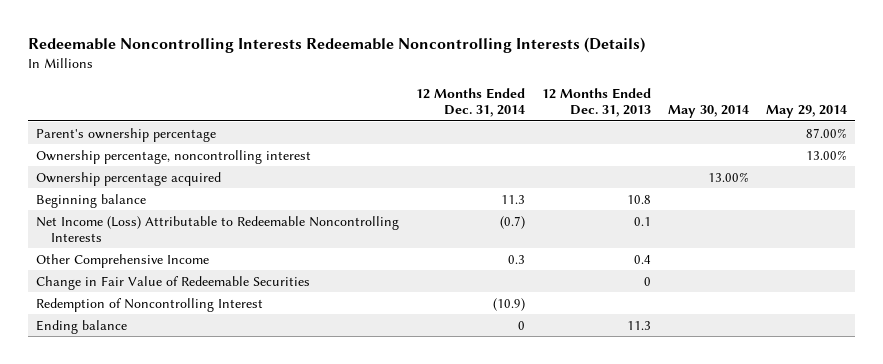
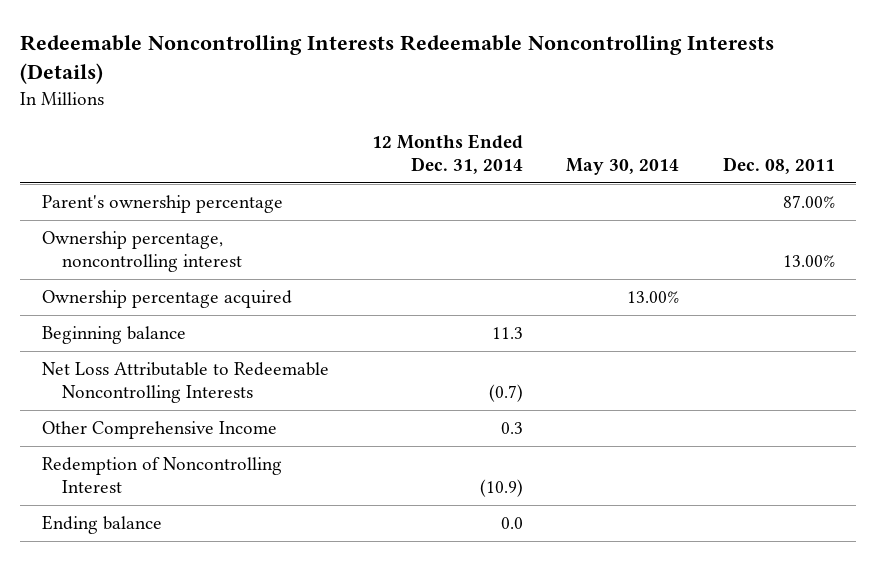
- | 12 Months Ended Dec. 31, 2014 | 12 Months Ended Dec. 31, 2013 | May 30, 2014 | May 29, 2014
+ | 12 Months Ended Dec. 31, 2014 | May 30, 2014 | Dec. 08, 2011
- Net Income (Loss) Attributable to Redeemable Noncontrolling Interests | (0.7) | 0.1 | |
+ Net Loss Attributable to Redeemable Noncontrolling Interests | (0.7) | |
- Change in Fair Value of Redeemable Securities | | 0 | |
- Ending balance | 0 | 11.3 | |
+ Ending balance | 0.0 | |

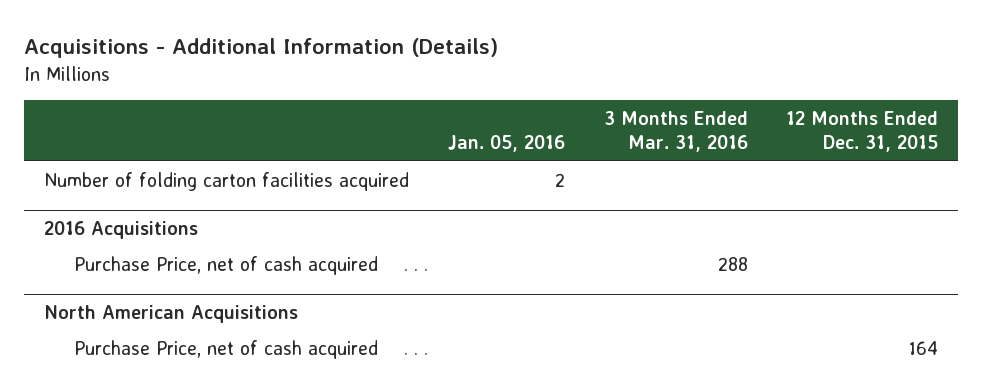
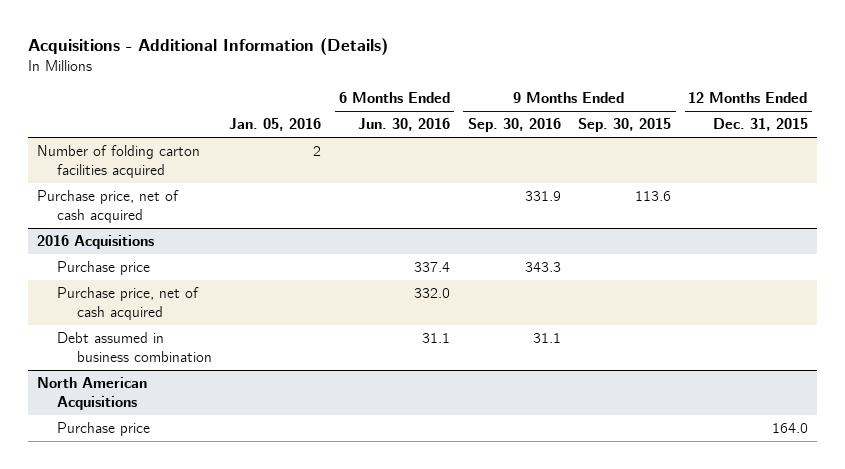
- | Jan. 05, 2016 | 3 Months Ended Mar. 31, 2016 | 12 Months Ended Dec. 31, 2015
+ | Jan. 05, 2016 | 6 Months Ended Jun. 30, 2016 | 9 Months Ended Sep. 30, 2016 | 9 Months Ended Sep. 30, 2015 | 12 Months Ended Dec. 31, 2015
+ Purchase price, net of cash acquired | | | 331.9 | 113.6 |
@ 2016 Acquisitions
- Purchase Price, net of cash acquired | | 288 |
+ Purchase price | | 337.4 | 343.3 | |
+ Purchase price, net of cash acquired | | 332.0 | | |
+ Debt assumed in business combination | | 31.1 | 31.1 | |
@ North American Acquisitions
- Purchase Price, net of cash acquired | | | 164
+ Purchase price | | | | | 164.0

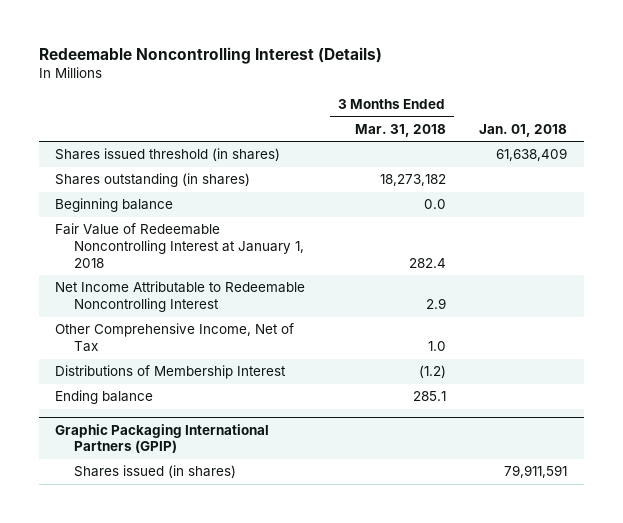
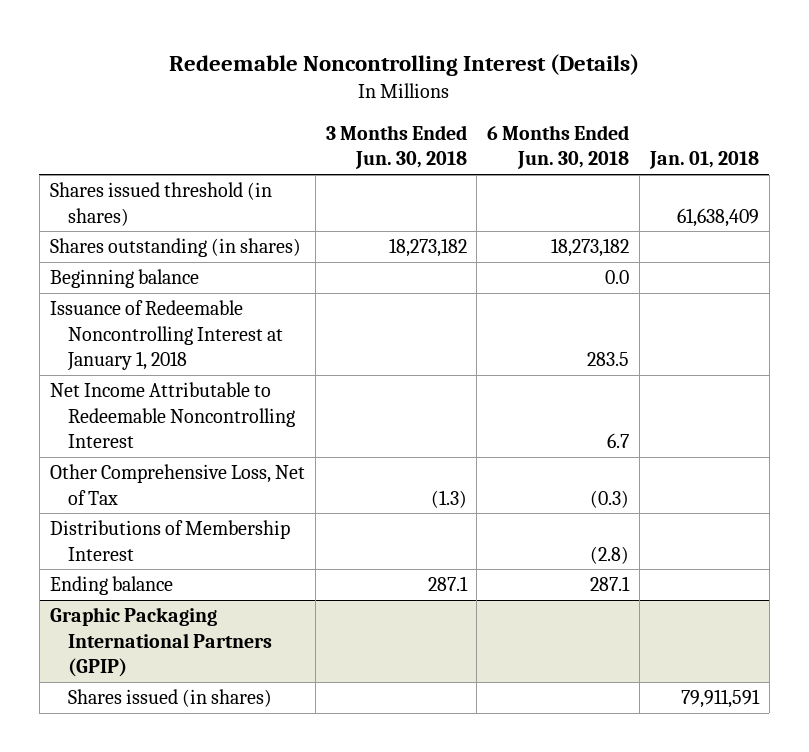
- | 3 Months Ended Mar. 31, 2018 | Jan. 01, 2018
+ | 3 Months Ended Jun. 30, 2018 | 6 Months Ended Jun. 30, 2018 | Jan. 01, 2018
- Fair Value of Redeemable Noncontrolling Interest at January 1, 2018 | 282.4 |
+ Issuance of Redeemable Noncontrolling Interest at January 1, 2018 | | 283.5 |
- Other Comprehensive Income, Net of Tax | 1.0 |
+ Other Comprehensive Loss, Net of Tax | (1.3) | (0.3) |

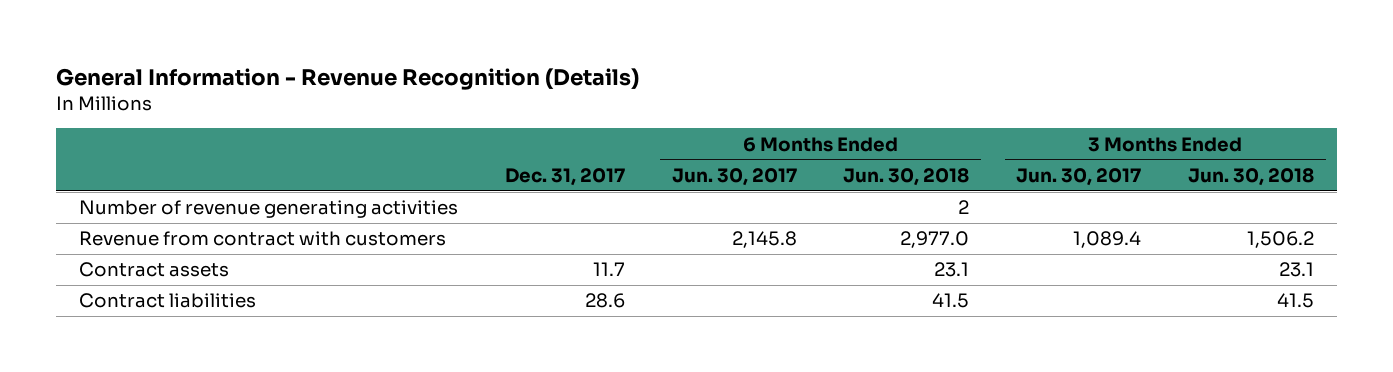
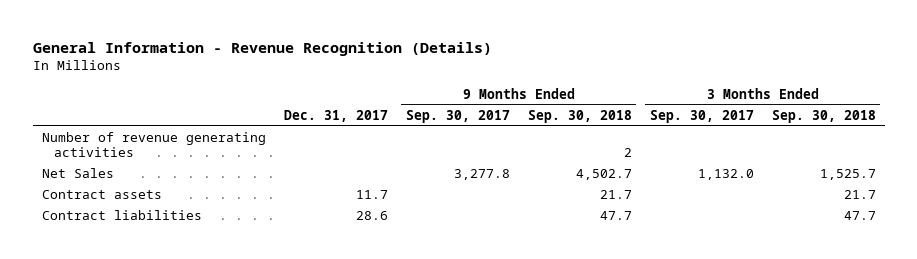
- | Dec. 31, 2017 | 6 Months Ended Jun. 30, 2017 | 6 Months Ended Jun. 30, 2018 | 3 Months Ended Jun. 30, 2017 | 3 Months Ended Jun. 30, 2018
+ | Dec. 31, 2017 | 9 Months Ended Sep. 30, 2017 | 9 Months Ended Sep. 30, 2018 | 3 Months Ended Sep. 30, 2017 | 3 Months Ended Sep. 30, 2018
- Revenue from contract with customers | | 2,145.8 | 2,977.0 | 1,089.4 | 1,506.2
+ Net Sales | | 3,277.8 | 4,502.7 | 1,132.0 | 1,525.7

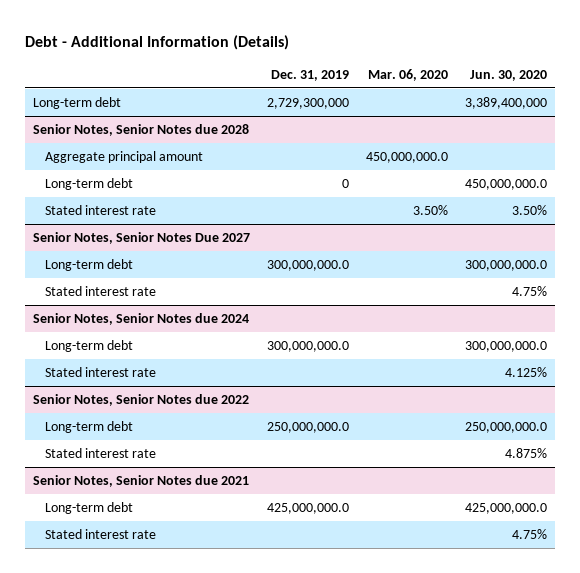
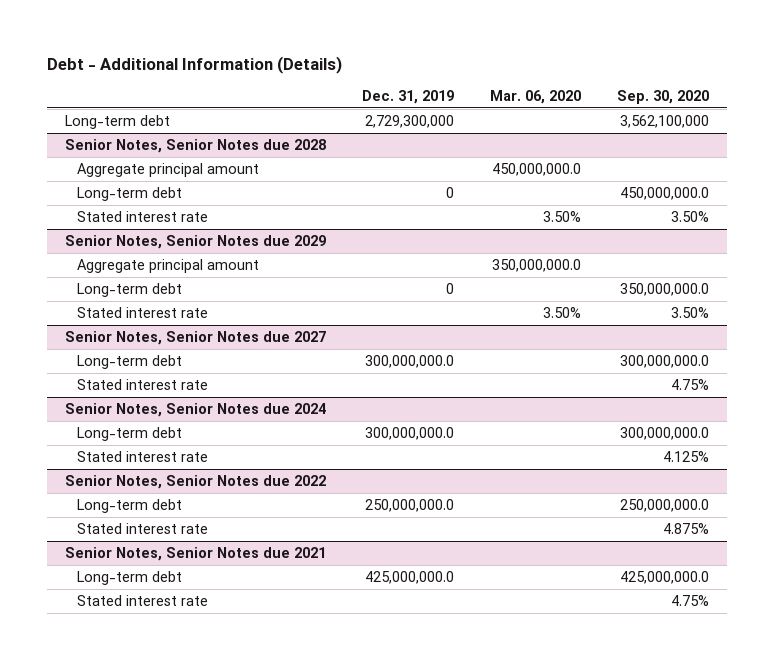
- | Dec. 31, 2019 | Mar. 06, 2020 | Jun. 30, 2020
+ | Dec. 31, 2019 | Mar. 06, 2020 | Sep. 30, 2020
- Senior Notes, Senior Notes Due 2027
+ Senior Notes, Senior Notes due 2029
+ Aggregate principal amount | | 350,000,000.0 |
+ Long-term debt | 0 | | 350,000,000.0
+ Stated interest rate | | 3.50% | 3.50%
+ Senior Notes, Senior Notes due 2027

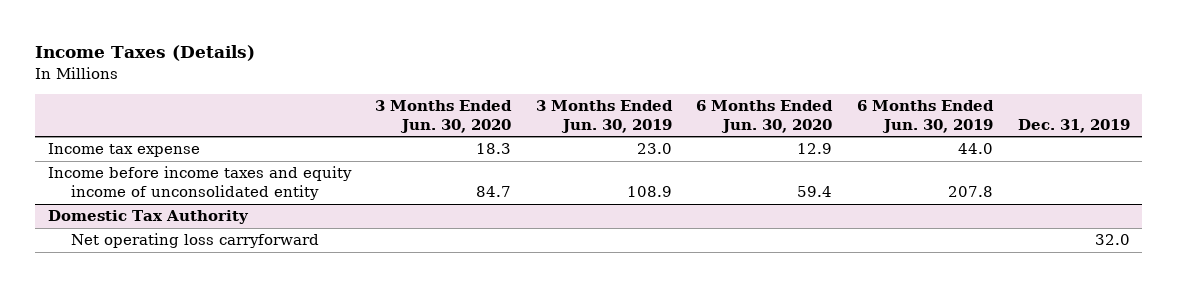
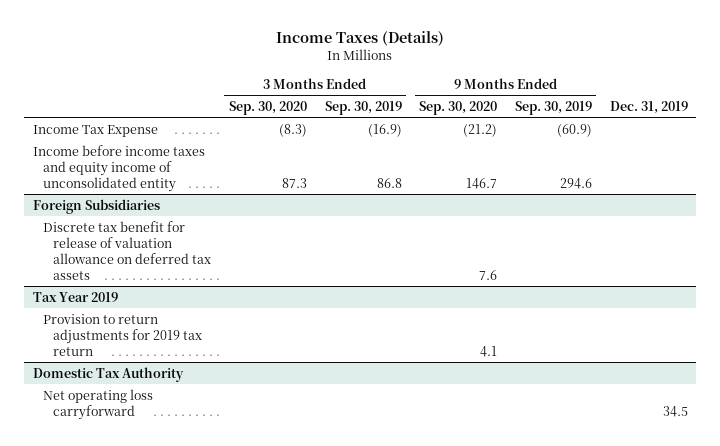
- | 3 Months Ended Jun. 30, 2020 | 3 Months Ended Jun. 30, 2019 | 6 Months Ended Jun. 30, 2020 | 6 Months Ended Jun. 30, 2019 | Dec. 31, 2019
+ | 3 Months Ended Sep. 30, 2020 | 3 Months Ended Sep. 30, 2019 | 9 Months Ended Sep. 30, 2020 | 9 Months Ended Sep. 30, 2019 | Dec. 31, 2019
- Income tax expense | 18.3 | 23.0 | 12.9 | 44.0 |
+ Income Tax Expense | (8.3) | (16.9) | (21.2) | (60.9) |
+ Foreign Subsidiaries
+ Discrete tax benefit for release of valuation allowance on deferred tax assets | | | 7.6 | |
+ Tax Year 2019
+ Provision to return adjustments for 2019 tax return | | | 4.1 | |
@ Domestic Tax Authority
- Net operating loss carryforward | | | | | 32.0
+ Net operating loss carryforward | | | | | 34.5

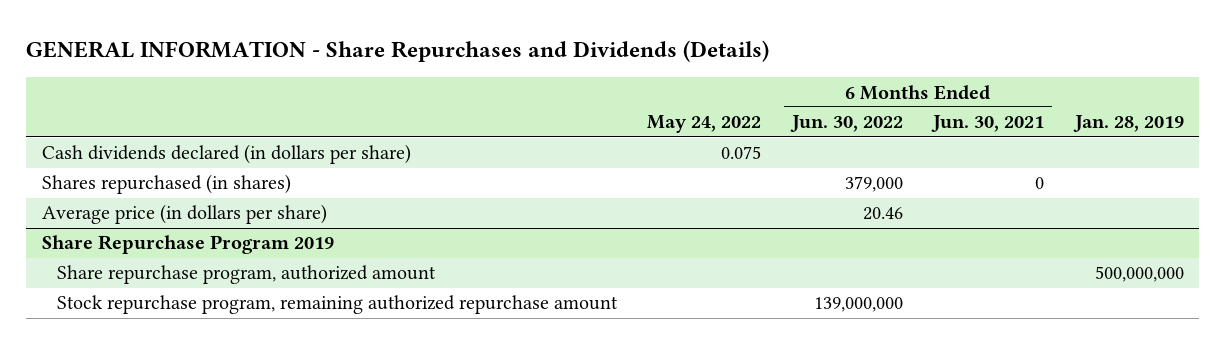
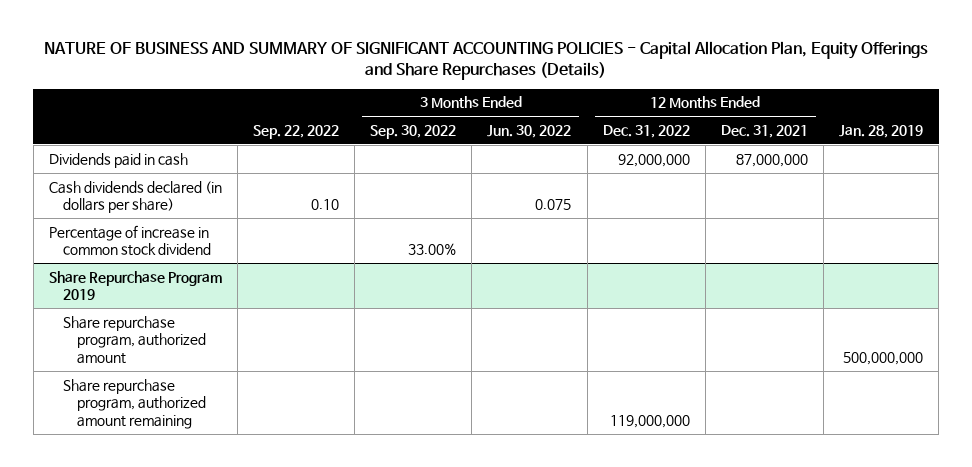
- GENERAL INFORMATION - Share Repurchases and Dividends (Details)
+ NATURE OF BUSINESS AND SUMMARY OF SIGNIFICANT ACCOUNTING POLICIES - Capital Allocation Plan, Equity Offerings and Share Repurchases (Details)
- | May 24, 2022 | 6 Months Ended Jun. 30, 2022 | 6 Months Ended Jun. 30, 2021 | Jan. 28, 2019
+ | Sep. 22, 2022 | 3 Months Ended Sep. 30, 2022 | 3 Months Ended Jun. 30, 2022 | 12 Months Ended Dec. 31, 2022 | 12 Months Ended Dec. 31, 2021 | Jan. 28, 2019
+ Dividends paid in cash | | | | 92,000,000 | 87,000,000 |
- Shares repurchased (in shares) | | 379,000 | 0 |
- Average price (in dollars per share) | | 20.46 | |
+ Percentage of increase in common stock dividend | | 33.00% | | | |
@ Share Repurchase Program 2019
- Stock repurchase program, remaining authorized repurchase amount | | 139,000,000 | |
+ Share repurchase program, authorized amount remaining | | | | 119,000,000 | |

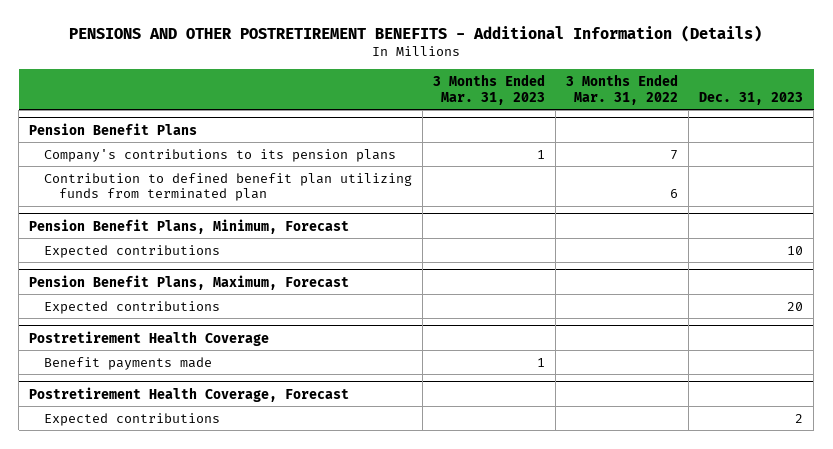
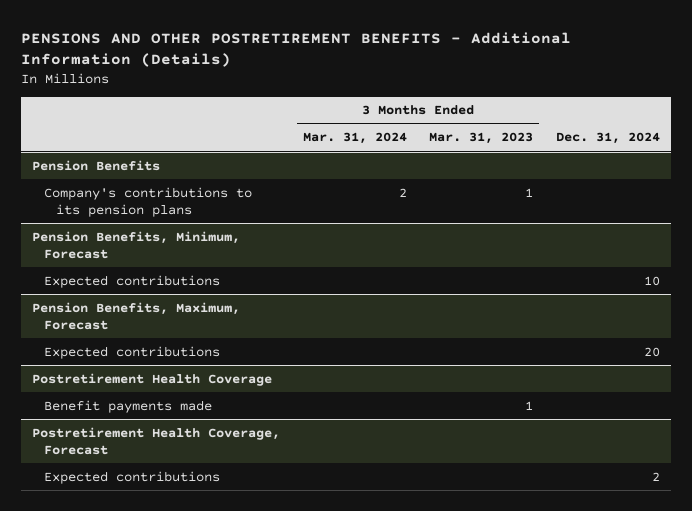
- | 3 Months Ended Mar. 31, 2023 | 3 Months Ended Mar. 31, 2022 | Dec. 31, 2023
+ | 3 Months Ended Mar. 31, 2024 | 3 Months Ended Mar. 31, 2023 | Dec. 31, 2024
- Pension Benefit Plans
+ Pension Benefits
- Contribution to defined benefit plan utilizing funds from terminated plan | | 6 |
- Pension Benefit Plans, Minimum, Forecast
+ Pension Benefits, Minimum, Forecast
- Pension Benefit Plans, Maximum, Forecast
+ Pension Benefits, Maximum, Forecast

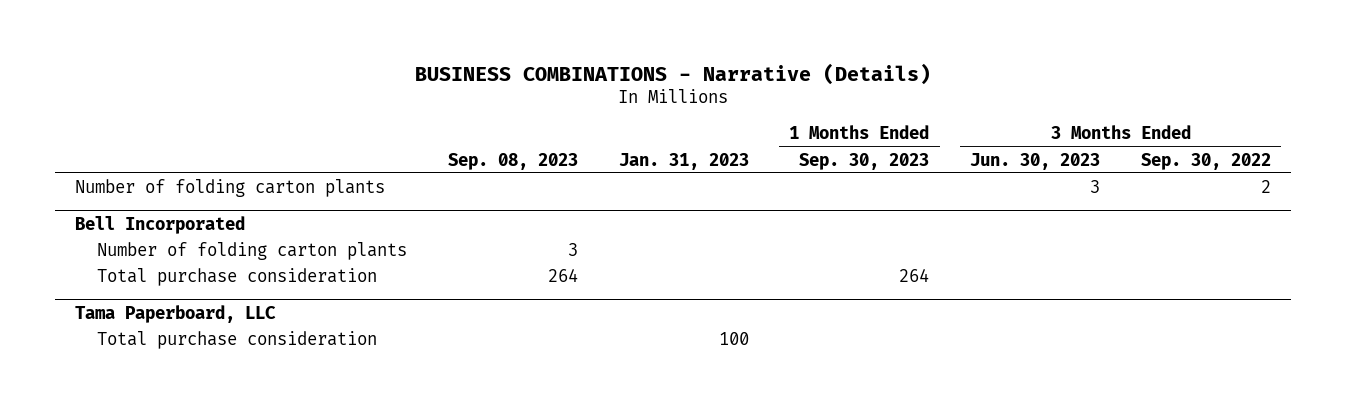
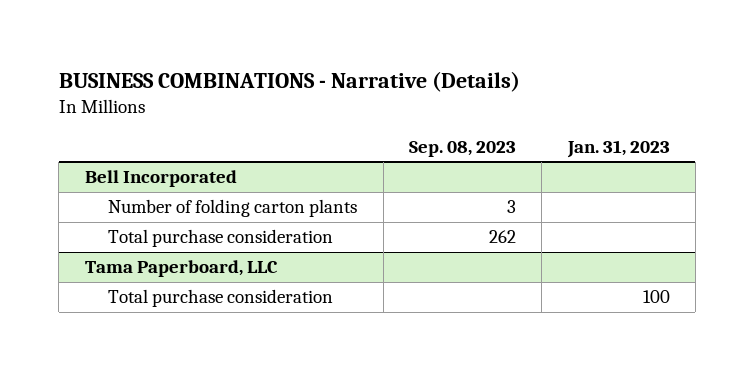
- | Sep. 08, 2023 | Jan. 31, 2023 | 1 Months Ended Sep. 30, 2023 | 3 Months Ended Jun. 30, 2023 | 3 Months Ended Sep. 30, 2022
+ | Sep. 08, 2023 | Jan. 31, 2023
- Number of folding carton plants | | | | 3 | 2
@ Bell Incorporated
- Total purchase consideration | 264 | | 264 | |
+ Total purchase consideration | 262 |

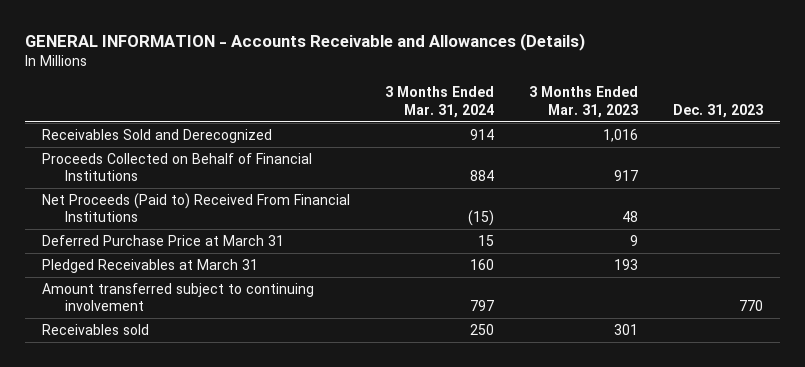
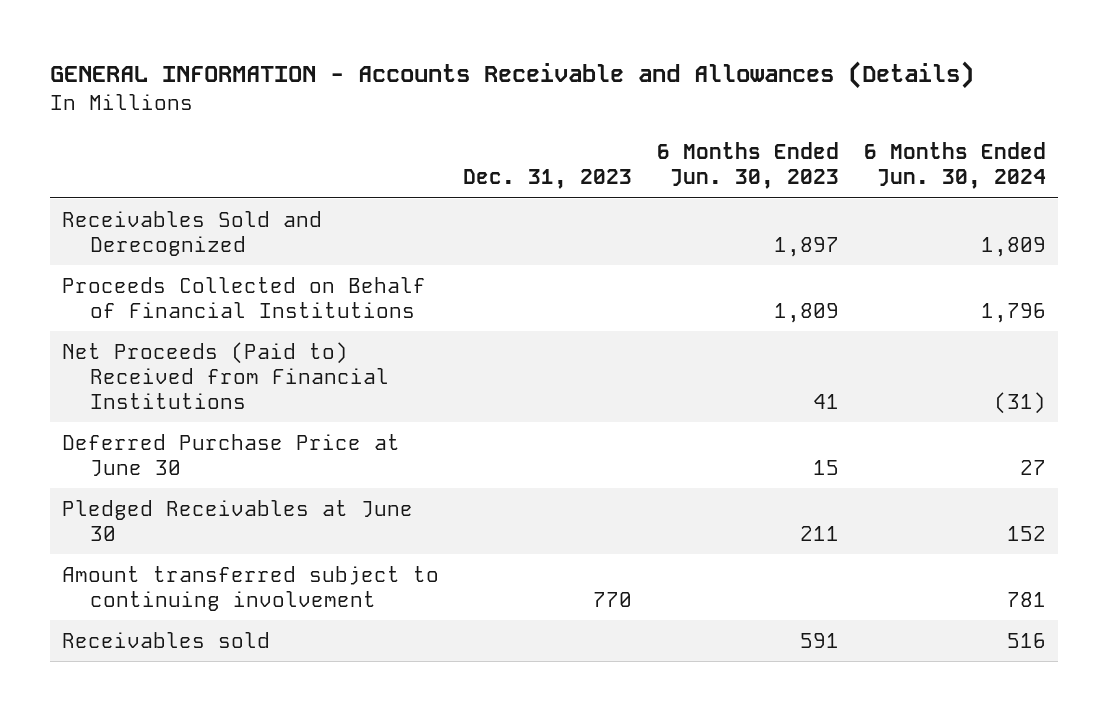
- | 3 Months Ended Mar. 31, 2024 | 3 Months Ended Mar. 31, 2023 | Dec. 31, 2023
+ | Dec. 31, 2023 | 6 Months Ended Jun. 30, 2023 | 6 Months Ended Jun. 30, 2024
- Net Proceeds (Paid to) Received From Financial Institutions | (15) | 48 |
- Deferred Purchase Price at March 31 | 15 | 9 |
- Pledged Receivables at March 31 | 160 | 193 |
+ Net Proceeds (Paid to) Received from Financial Institutions | | 41 | (31)
+ Deferred Purchase Price at June 30 | | 15 | 27
+ Pledged Receivables at June 30 | | 211 | 152

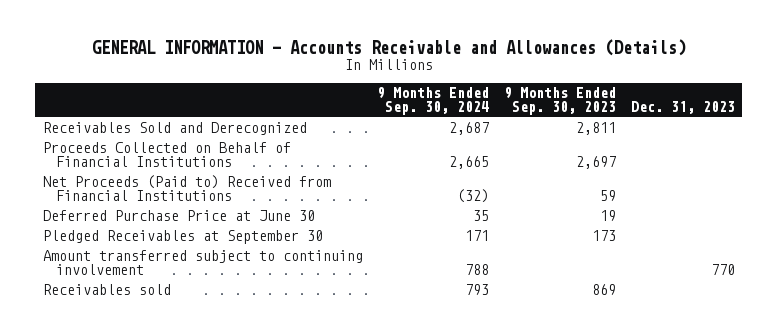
- | Dec. 31, 2023 | 6 Months Ended Jun. 30, 2023 | 6 Months Ended Jun. 30, 2024
+ | 9 Months Ended Sep. 30, 2024 | 9 Months Ended Sep. 30, 2023 | Dec. 31, 2023
- Pledged Receivables at June 30 | | 211 | 152
+ Pledged Receivables at September 30 | 171 | 173 |

